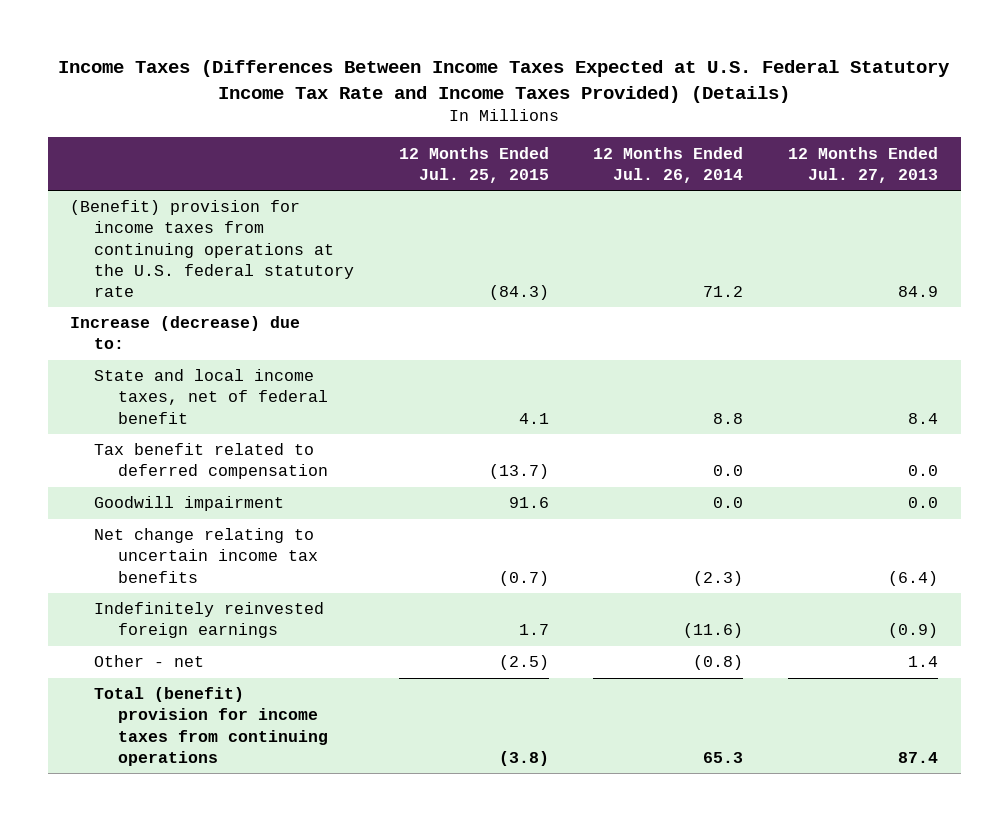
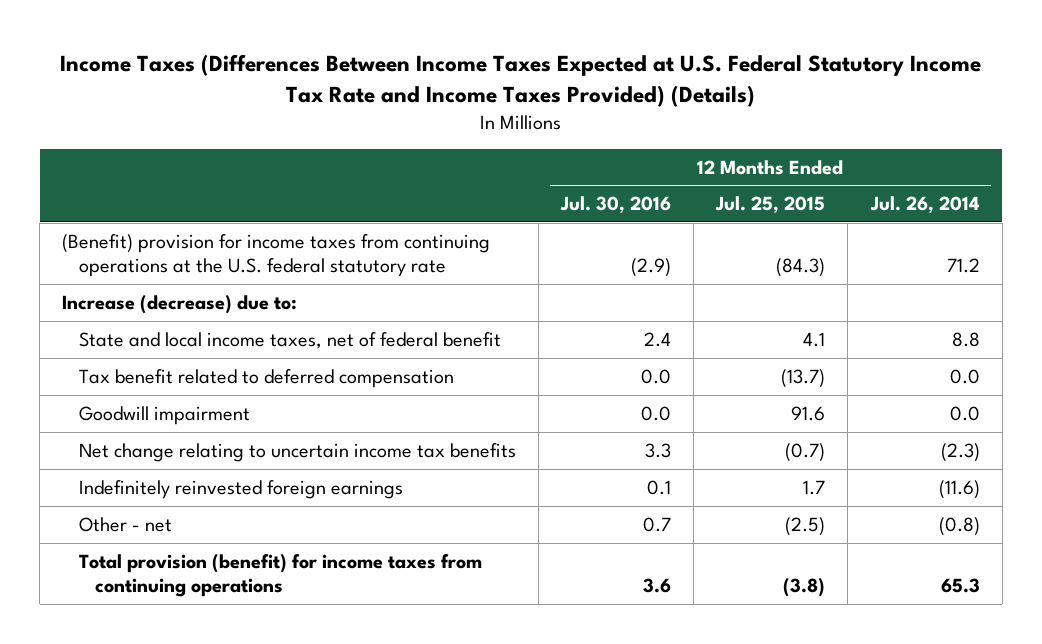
- | 12 Months Ended Jul. 25, 2015 | 12 Months Ended Jul. 26, 2014 | 12 Months Ended Jul. 27, 2013
+ | 12 Months Ended Jul. 30, 2016 | 12 Months Ended Jul. 25, 2015 | 12 Months Ended Jul. 26, 2014
- Total (benefit) provision for income taxes from continuing operations | (3.8) | 65.3 | 87.4
+ Total provision (benefit) for income taxes from continuing operations | 3.6 | (3.8) | 65.3

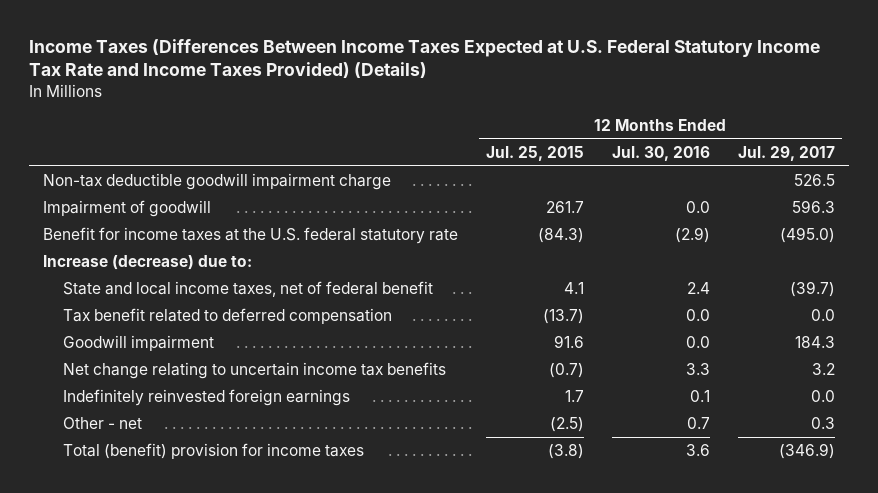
- | 12 Months Ended Jul. 30, 2016 | 12 Months Ended Jul. 25, 2015 | 12 Months Ended Jul. 26, 2014
+ | 12 Months Ended Jul. 25, 2015 | 12 Months Ended Jul. 30, 2016 | 12 Months Ended Jul. 29, 2017
- (Benefit) provision for income taxes from continuing operations at the U.S. federal statutory rate | (2.9) | (84.3) | 71.2
+ Non-tax deductible goodwill impairment charge | | | 526.5
+ Impairment of goodwill | 261.7 | 0.0 | 596.3
+ Benefit for income taxes at the U.S. federal statutory rate | (84.3) | (2.9) | (495.0)
- Total provision (benefit) for income taxes from continuing operations | 3.6 | (3.8) | 65.3
+ Total (benefit) provision for income taxes | (3.8) | 3.6 | (346.9)

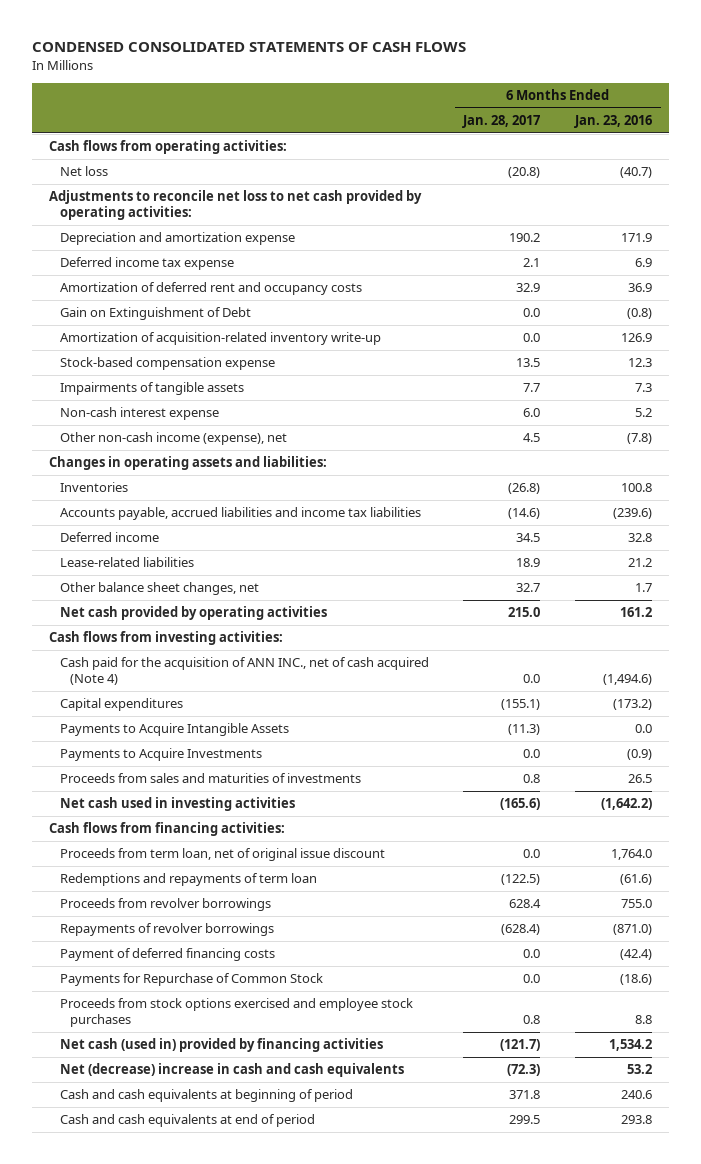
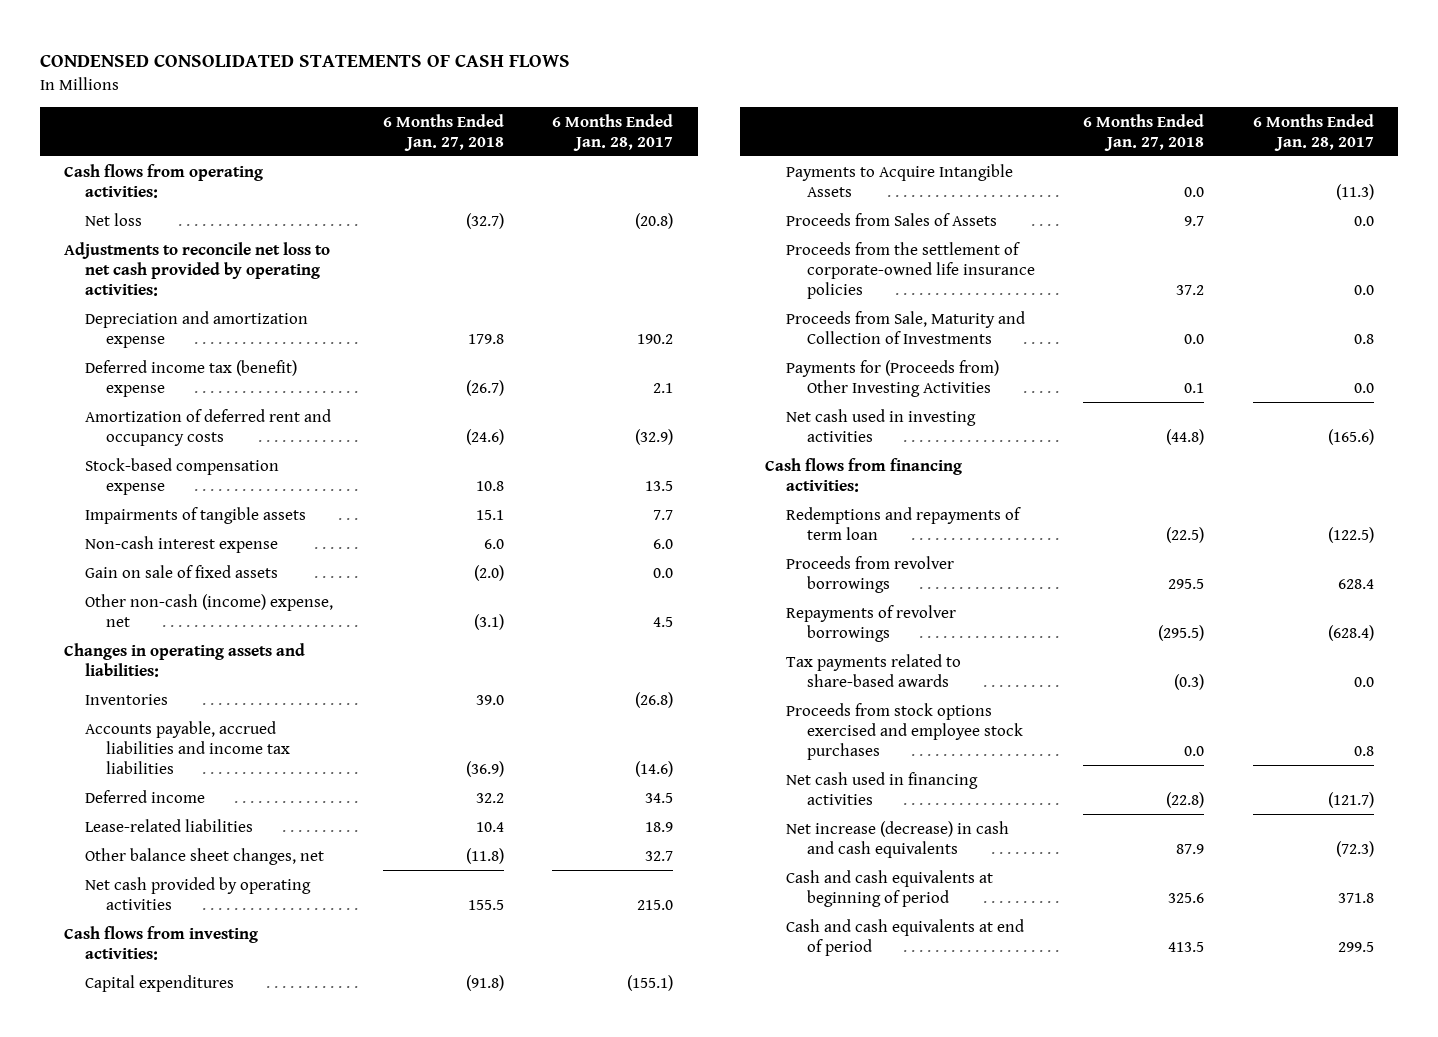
- | 6 Months Ended Jan. 28, 2017 | 6 Months Ended Jan. 23, 2016
+ | 6 Months Ended Jan. 27, 2018 | 6 Months Ended Jan. 28, 2017
- Deferred income tax expense | 2.1 | 6.9
- Amortization of deferred rent and occupancy costs | 32.9 | 36.9
- Gain on Extinguishment of Debt | 0.0 | (0.8)
- Amortization of acquisition-related inventory write-up | 0.0 | 126.9
+ Deferred income tax (benefit) expense | (26.7) | 2.1
+ Amortization of deferred rent and occupancy costs | (24.6) | (32.9)
- Other non-cash income (expense), net | 4.5 | (7.8)
+ Gain on sale of fixed assets | (2.0) | 0.0
+ Other non-cash (income) expense, net | (3.1) | 4.5
- Cash paid for the acquisition of ANN INC., net of cash acquired (Note 4) | 0.0 | (1,494.6)
- Payments to Acquire Investments | 0.0 | (0.9)
- Proceeds from sales and maturities of investments | 0.8 | 26.5
+ Proceeds from Sales of Assets | 9.7 | 0.0
+ Proceeds from the settlement of corporate-owned life insurance policies | 37.2 | 0.0
+ Proceeds from Sale, Maturity and Collection of Investments | 0.0 | 0.8
+ Payments for (Proceeds from) Other Investing Activities | 0.1 | 0.0
- Proceeds from term loan, net of original issue discount | 0.0 | 1,764.0
- Payment of deferred financing costs | 0.0 | (42.4)
- Payments for Repurchase of Common Stock | 0.0 | (18.6)
+ Tax payments related to share-based awards | (0.3) | 0.0
- Net cash (used in) provided by financing activities | (121.7) | 1,534.2
- Net (decrease) increase in cash and cash equivalents | (72.3) | 53.2
+ Net cash used in financing activities | (22.8) | (121.7)
+ Net increase (decrease) in cash and cash equivalents | 87.9 | (72.3)

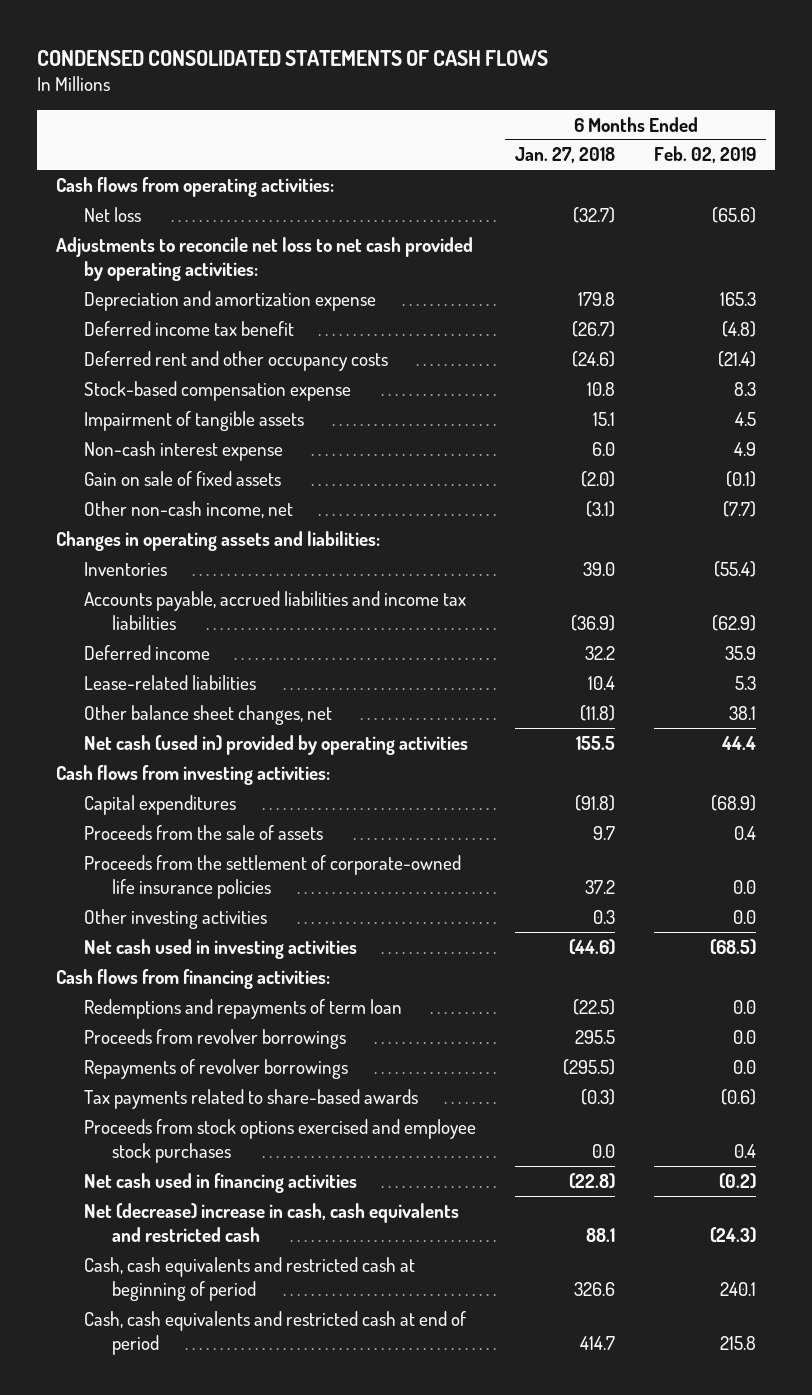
- | 6 Months Ended Jan. 27, 2018 | 6 Months Ended Jan. 28, 2017
+ | 6 Months Ended Jan. 27, 2018 | 6 Months Ended Feb. 02, 2019
- Deferred income tax (benefit) expense | (26.7) | 2.1
- Amortization of deferred rent and occupancy costs | (24.6) | (32.9)
+ Deferred income tax benefit | (26.7) | (4.8)
+ Deferred rent and other occupancy costs | (24.6) | (21.4)
- Impairments of tangible assets | 15.1 | 7.7
+ Impairment of tangible assets | 15.1 | 4.5
- Other non-cash (income) expense, net | (3.1) | 4.5
+ Other non-cash income, net | (3.1) | (7.7)
- Net cash provided by operating activities | 155.5 | 215.0
+ Net cash (used in) provided by operating activities | 155.5 | 44.4
- Payments to Acquire Intangible Assets | 0.0 | (11.3)
- Proceeds from Sales of Assets | 9.7 | 0.0
+ Proceeds from the sale of assets | 9.7 | 0.4
- Proceeds from Sale, Maturity and Collection of Investments | 0.0 | 0.8
- Payments for (Proceeds from) Other Investing Activities | 0.1 | 0.0
- Net cash used in investing activities | (44.8) | (165.6)
+ Other investing activities | 0.3 | 0.0
+ Net cash used in investing activities | (44.6) | (68.5)
- Net increase (decrease) in cash and cash equivalents | 87.9 | (72.3)
- Cash and cash equivalents at beginning of period | 325.6 | 371.8
- Cash and cash equivalents at end of period | 413.5 | 299.5
+ Net (decrease) increase in cash, cash equivalents and restricted cash | 88.1 | (24.3)
+ Cash, cash equivalents and restricted cash at beginning of period | 326.6 | 240.1
+ Cash, cash equivalents and restricted cash at end of period | 414.7 | 215.8

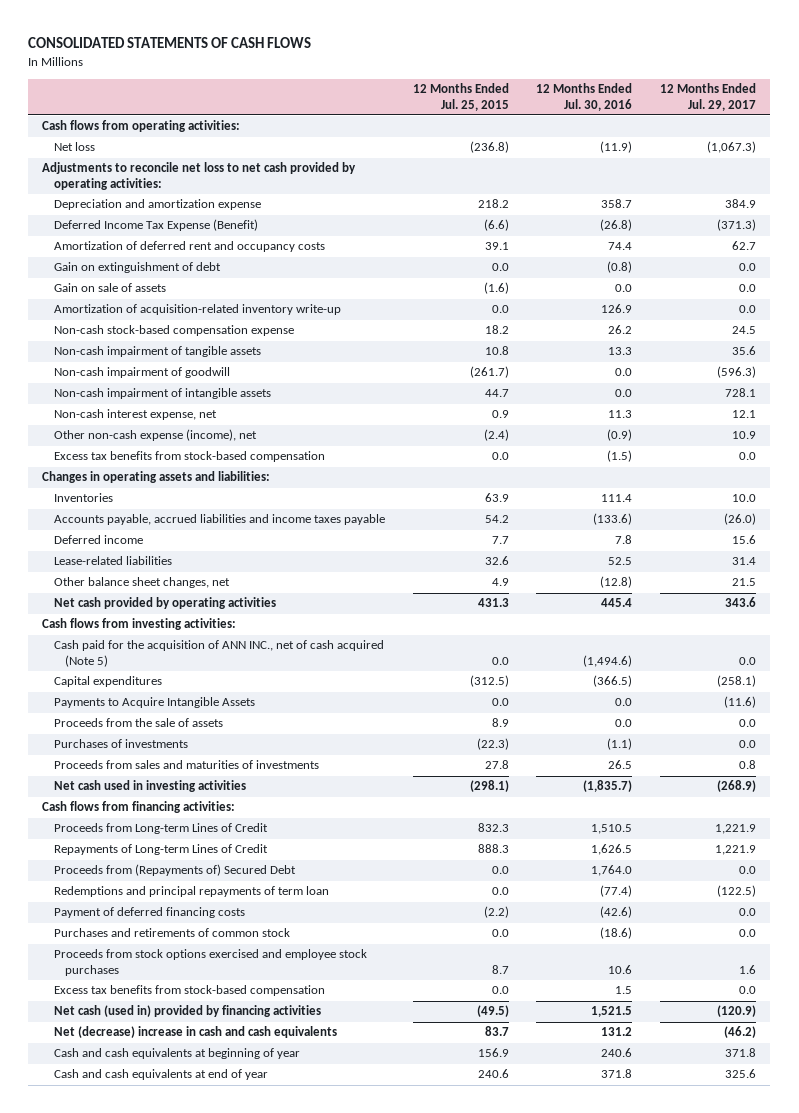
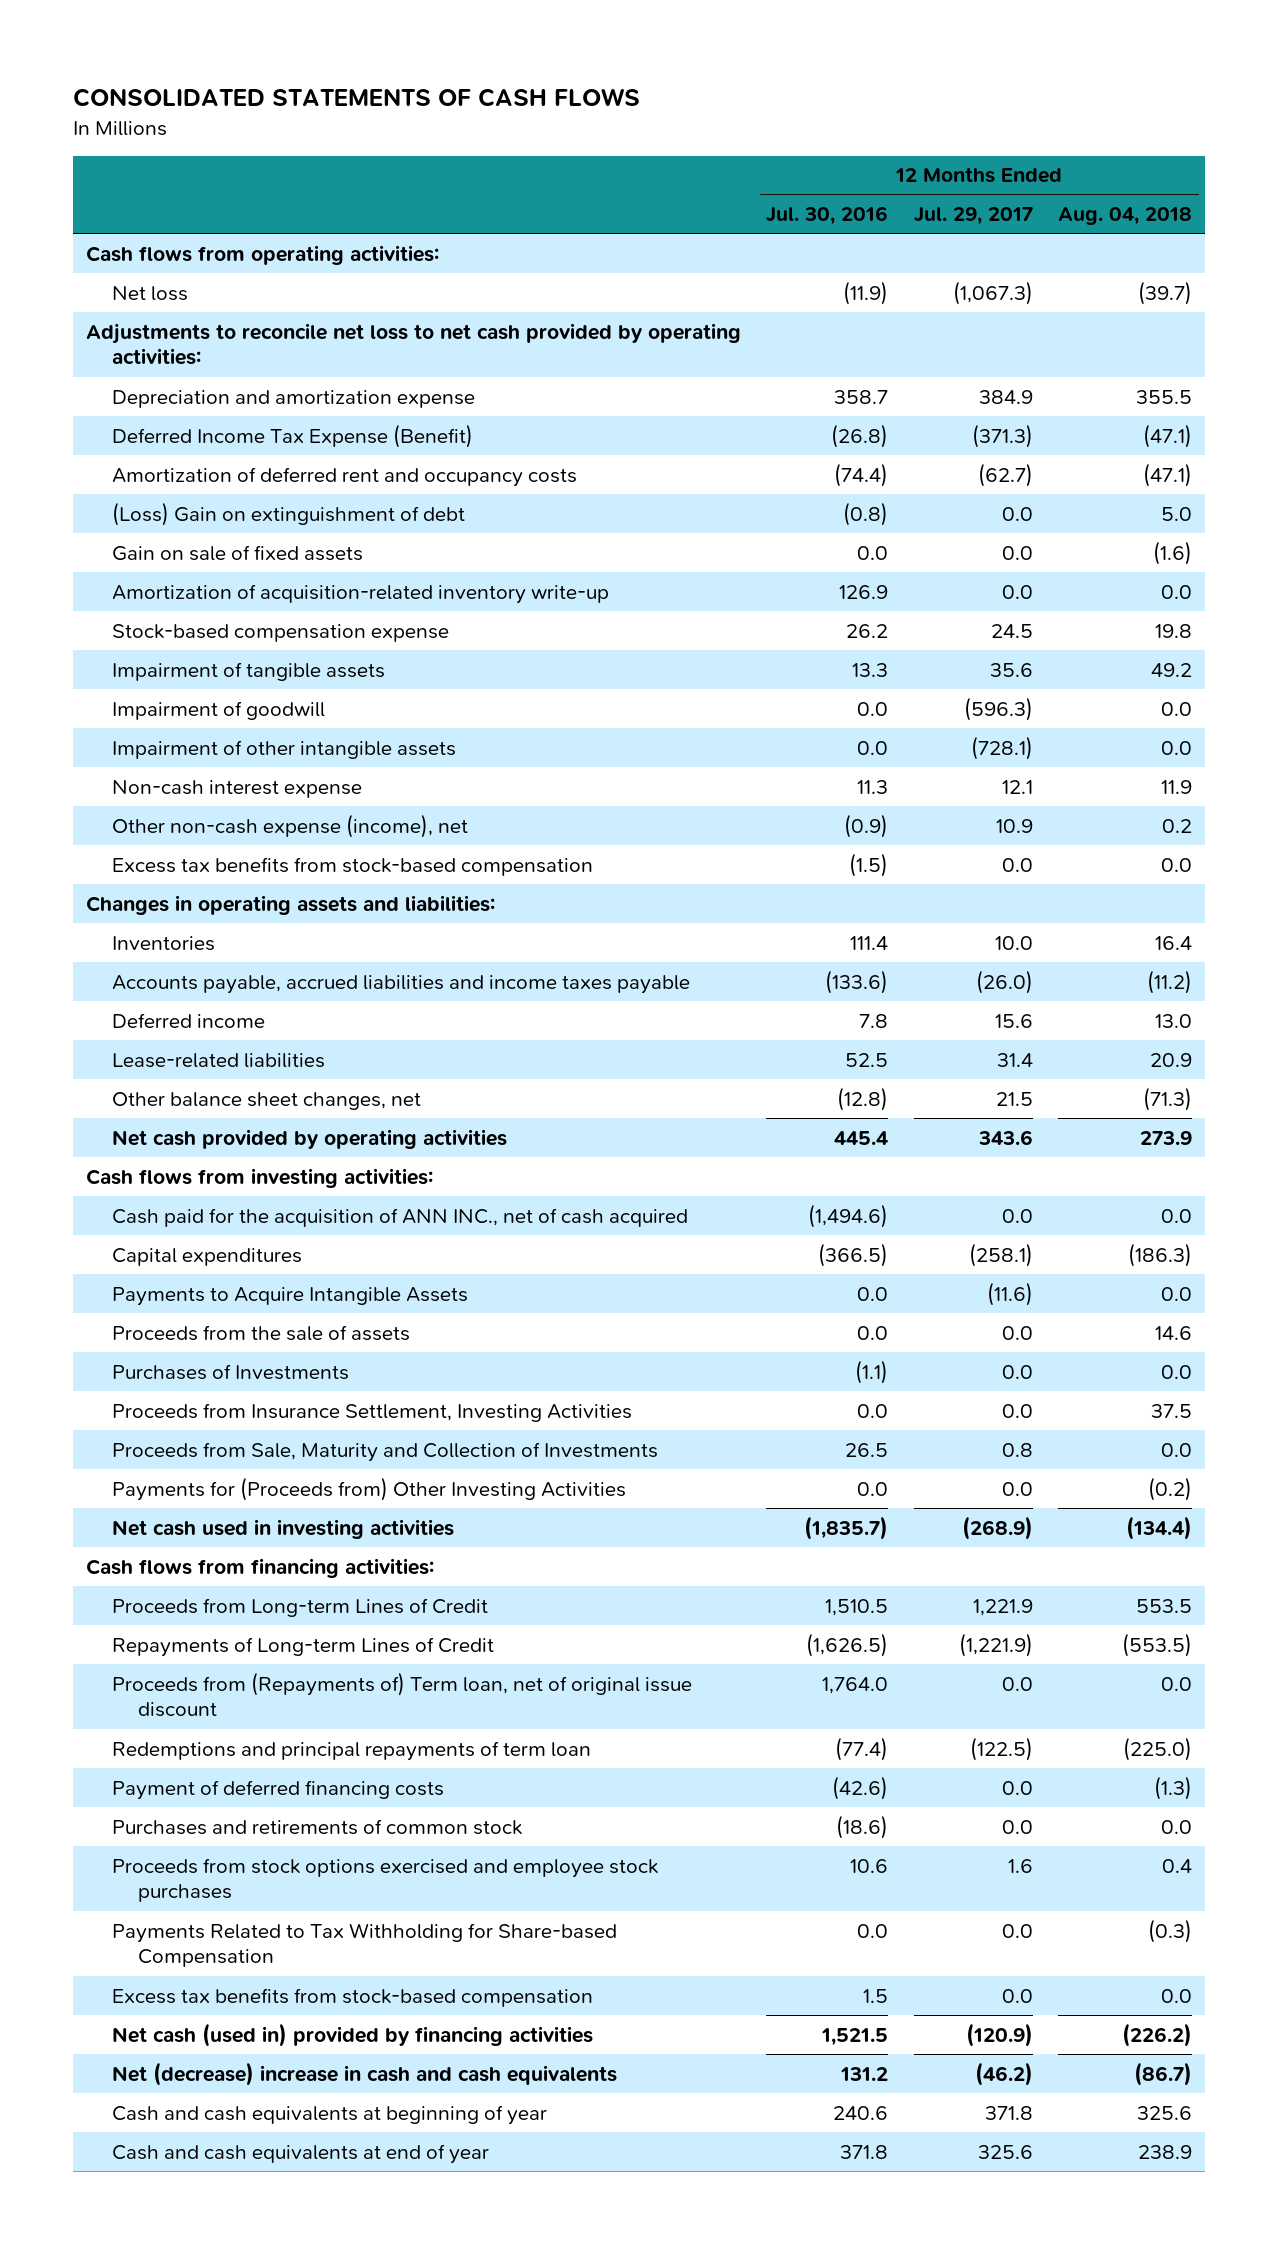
- | 12 Months Ended Jul. 25, 2015 | 12 Months Ended Jul. 30, 2016 | 12 Months Ended Jul. 29, 2017
+ | 12 Months Ended Jul. 30, 2016 | 12 Months Ended Jul. 29, 2017 | 12 Months Ended Aug. 04, 2018
- Amortization of deferred rent and occupancy costs | 39.1 | 74.4 | 62.7
- Gain on extinguishment of debt | 0.0 | (0.8) | 0.0
- Gain on sale of assets | (1.6) | 0.0 | 0.0
+ Amortization of deferred rent and occupancy costs | (74.4) | (62.7) | (47.1)
+ (Loss) Gain on extinguishment of debt | (0.8) | 0.0 | 5.0
+ Gain on sale of fixed assets | 0.0 | 0.0 | (1.6)
- Non-cash stock-based compensation expense | 18.2 | 26.2 | 24.5
- Non-cash impairment of tangible assets | 10.8 | 13.3 | 35.6
- Non-cash impairment of goodwill | (261.7) | 0.0 | (596.3)
- Non-cash impairment of intangible assets | 44.7 | 0.0 | 728.1
- Non-cash interest expense, net | 0.9 | 11.3 | 12.1
+ Stock-based compensation expense | 26.2 | 24.5 | 19.8
+ Impairment of tangible assets | 13.3 | 35.6 | 49.2
+ Impairment of goodwill | 0.0 | (596.3) | 0.0
+ Impairment of other intangible assets | 0.0 | (728.1) | 0.0
+ Non-cash interest expense | 11.3 | 12.1 | 11.9
- Cash paid for the acquisition of ANN INC., net of cash acquired (Note 5) | 0.0 | (1,494.6) | 0.0
+ Cash paid for the acquisition of ANN INC., net of cash acquired | (1,494.6) | 0.0 | 0.0
- Purchases of investments | (22.3) | (1.1) | 0.0
- Proceeds from sales and maturities of investments | 27.8 | 26.5 | 0.8
+ Purchases of Investments | (1.1) | 0.0 | 0.0
+ Proceeds from Insurance Settlement, Investing Activities | 0.0 | 0.0 | 37.5
+ Proceeds from Sale, Maturity and Collection of Investments | 26.5 | 0.8 | 0.0
+ Payments for (Proceeds from) Other Investing Activities | 0.0 | 0.0 | (0.2)
- Repayments of Long-term Lines of Credit | 888.3 | 1,626.5 | 1,221.9
- Proceeds from (Repayments of) Secured Debt | 0.0 | 1,764.0 | 0.0
+ Repayments of Long-term Lines of Credit | (1,626.5) | (1,221.9) | (553.5)
+ Proceeds from (Repayments of) Term loan, net of original issue discount | 1,764.0 | 0.0 | 0.0
+ Payments Related to Tax Withholding for Share-based Compensation | 0.0 | 0.0 | (0.3)

